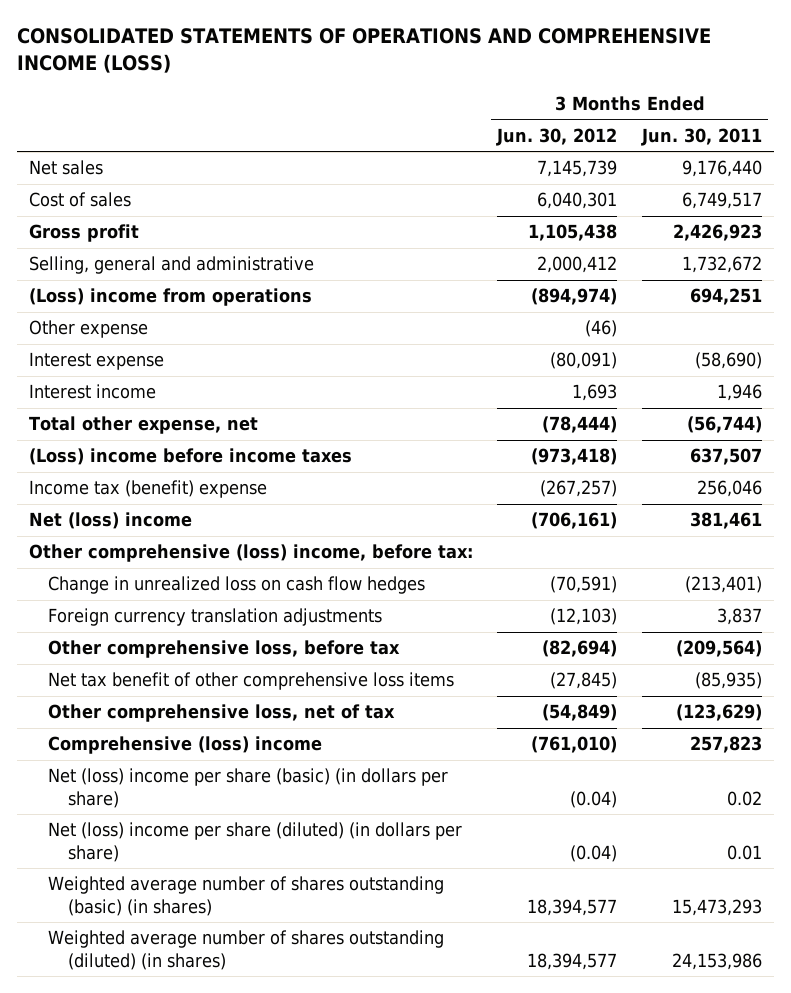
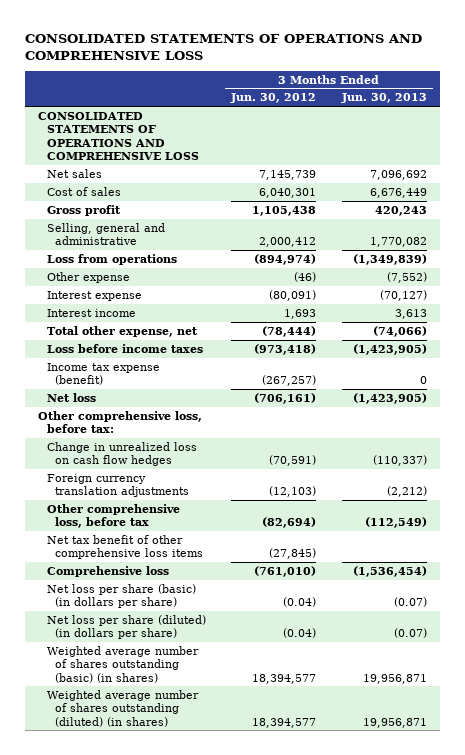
- CONSOLIDATED STATEMENTS OF OPERATIONS AND COMPREHENSIVE INCOME (LOSS)
+ CONSOLIDATED STATEMENTS OF OPERATIONS AND COMPREHENSIVE LOSS
- | 3 Months Ended Jun. 30, 2012 | 3 Months Ended Jun. 30, 2011
+ | 3 Months Ended Jun. 30, 2012 | 3 Months Ended Jun. 30, 2013
+ CONSOLIDATED STATEMENTS OF OPERATIONS AND COMPREHENSIVE LOSS
- (Loss) income from operations | (894,974) | 694,251
+ Loss from operations | (894,974) | (1,349,839)
- (Loss) income before income taxes | (973,418) | 637,507
- Income tax (benefit) expense | (267,257) | 256,046
- Net (loss) income | (706,161) | 381,461
- Other comprehensive (loss) income, before tax:
+ Loss before income taxes | (973,418) | (1,423,905)
+ Income tax expense (benefit) | (267,257) | 0
+ Net loss | (706,161) | (1,423,905)
+ Other comprehensive loss, before tax:
- Other comprehensive loss, net of tax | (54,849) | (123,629)
- Comprehensive (loss) income | (761,010) | 257,823
- Net (loss) income per share (basic) (in dollars per share) | (0.04) | 0.02
- Net (loss) income per share (diluted) (in dollars per share) | (0.04) | 0.01
+ Comprehensive loss | (761,010) | (1,536,454)
+ Net loss per share (basic) (in dollars per share) | (0.04) | (0.07)
+ Net loss per share (diluted) (in dollars per share) | (0.04) | (0.07)

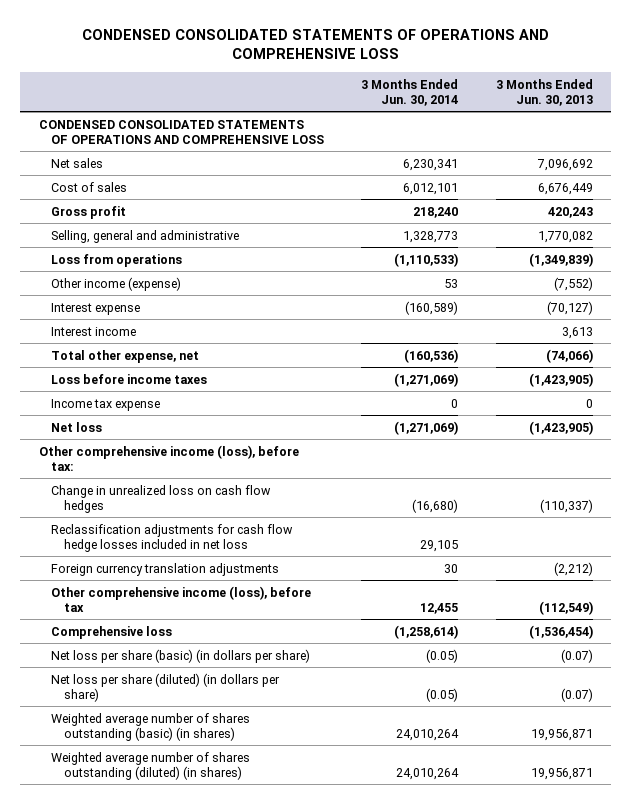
- CONSOLIDATED STATEMENTS OF OPERATIONS AND COMPREHENSIVE LOSS
+ CONDENSED CONSOLIDATED STATEMENTS OF OPERATIONS AND COMPREHENSIVE LOSS
- | 3 Months Ended Jun. 30, 2012 | 3 Months Ended Jun. 30, 2013
+ | 3 Months Ended Jun. 30, 2014 | 3 Months Ended Jun. 30, 2013
- CONSOLIDATED STATEMENTS OF OPERATIONS AND COMPREHENSIVE LOSS
+ CONDENSED CONSOLIDATED STATEMENTS OF OPERATIONS AND COMPREHENSIVE LOSS
- Other expense | (46) | (7,552)
+ Other income (expense) | 53 | (7,552)
- Income tax expense (benefit) | (267,257) | 0
+ Income tax expense | 0 | 0
- Other comprehensive loss, before tax:
+ Other comprehensive income (loss), before tax:
+ Reclassification adjustments for cash flow hedge losses included in net loss | 29,105 |
- Other comprehensive loss, before tax | (82,694) | (112,549)
- Net tax benefit of other comprehensive loss items | (27,845) |
+ Other comprehensive income (loss), before tax | 12,455 | (112,549)

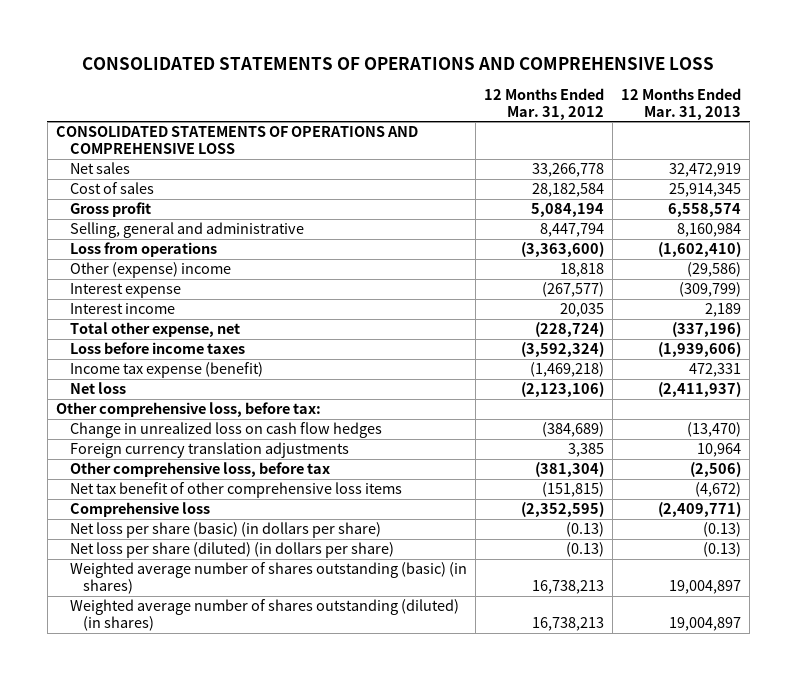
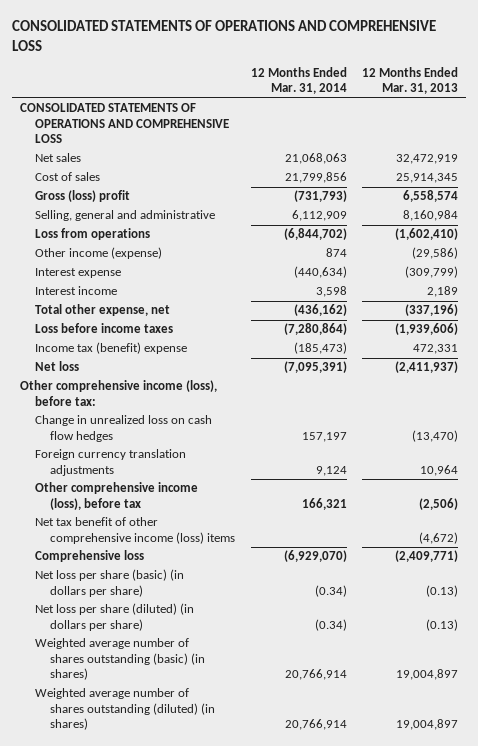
- | 12 Months Ended Mar. 31, 2012 | 12 Months Ended Mar. 31, 2013
+ | 12 Months Ended Mar. 31, 2014 | 12 Months Ended Mar. 31, 2013
- Gross profit | 5,084,194 | 6,558,574
+ Gross (loss) profit | (731,793) | 6,558,574
- Other (expense) income | 18,818 | (29,586)
+ Other income (expense) | 874 | (29,586)
- Income tax expense (benefit) | (1,469,218) | 472,331
+ Income tax (benefit) expense | (185,473) | 472,331
- Other comprehensive loss, before tax:
+ Other comprehensive income (loss), before tax:
- Other comprehensive loss, before tax | (381,304) | (2,506)
- Net tax benefit of other comprehensive loss items | (151,815) | (4,672)
+ Other comprehensive income (loss), before tax | 166,321 | (2,506)
+ Net tax benefit of other comprehensive income (loss) items | | (4,672)

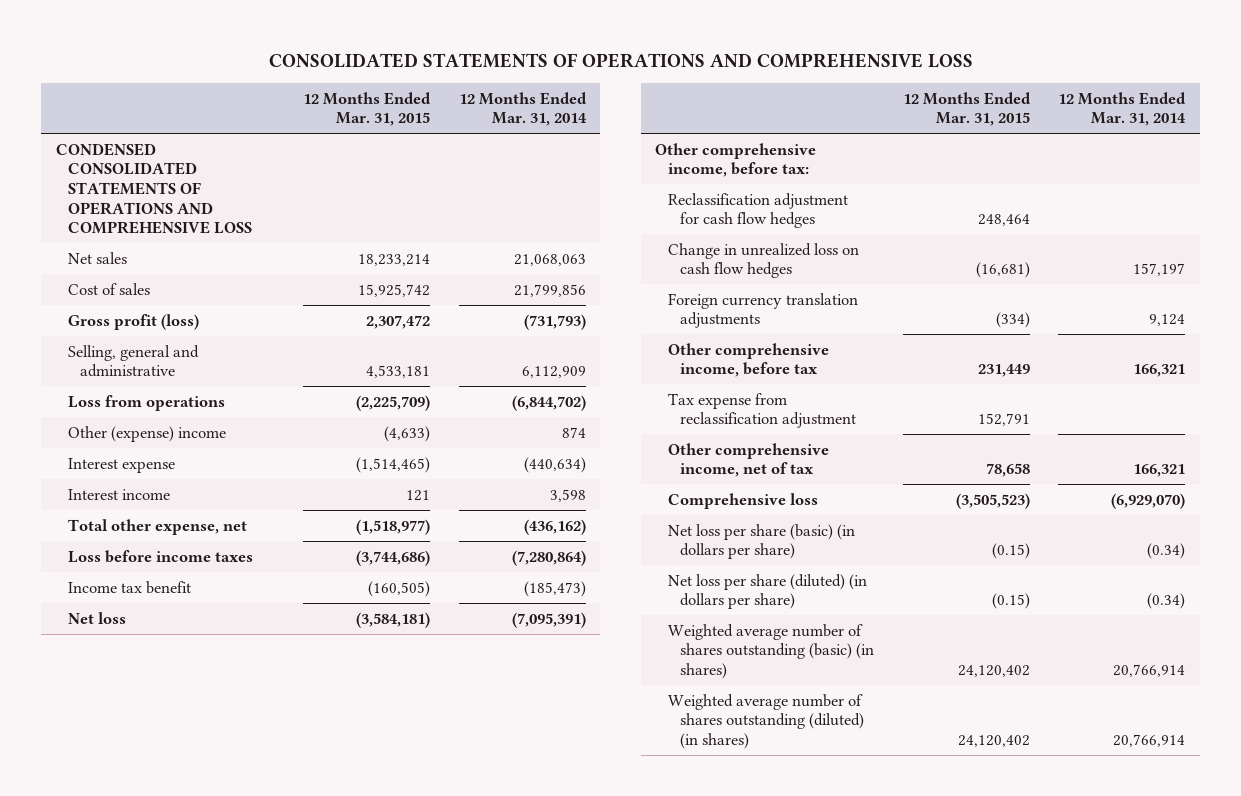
- | 12 Months Ended Mar. 31, 2014 | 12 Months Ended Mar. 31, 2013
+ | 12 Months Ended Mar. 31, 2015 | 12 Months Ended Mar. 31, 2014
- CONSOLIDATED STATEMENTS OF OPERATIONS AND COMPREHENSIVE LOSS
+ CONDENSED CONSOLIDATED STATEMENTS OF OPERATIONS AND COMPREHENSIVE LOSS
- Gross (loss) profit | (731,793) | 6,558,574
+ Gross profit (loss) | 2,307,472 | (731,793)
- Other income (expense) | 874 | (29,586)
+ Other (expense) income | (4,633) | 874
- Income tax (benefit) expense | (185,473) | 472,331
+ Income tax benefit | (160,505) | (185,473)
- Other comprehensive income (loss), before tax:
+ Other comprehensive income, before tax:
+ Reclassification adjustment for cash flow hedges | 248,464 |
- Other comprehensive income (loss), before tax | 166,321 | (2,506)
- Net tax benefit of other comprehensive income (loss) items | | (4,672)
+ Other comprehensive income, before tax | 231,449 | 166,321
+ Tax expense from reclassification adjustment | 152,791 |
+ Other comprehensive income, net of tax | 78,658 | 166,321

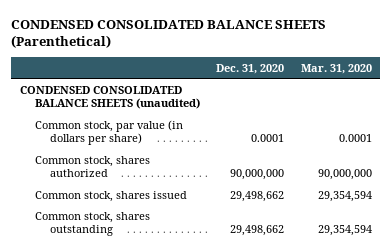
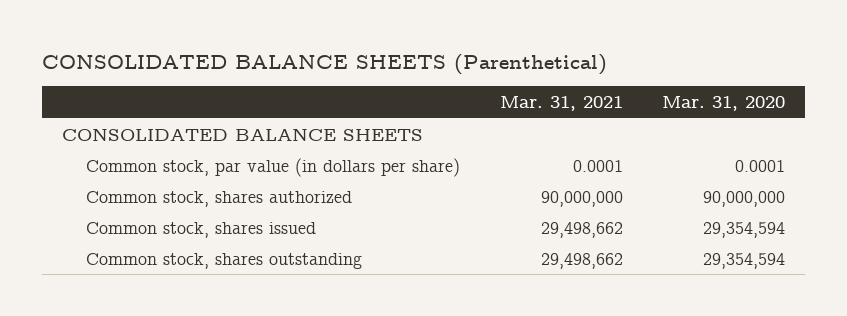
- CONDENSED CONSOLIDATED BALANCE SHEETS (Parenthetical)
+ CONSOLIDATED BALANCE SHEETS (Parenthetical)
- | Dec. 31, 2020 | Mar. 31, 2020
+ | Mar. 31, 2021 | Mar. 31, 2020
- CONDENSED CONSOLIDATED BALANCE SHEETS (unaudited)
+ CONSOLIDATED BALANCE SHEETS

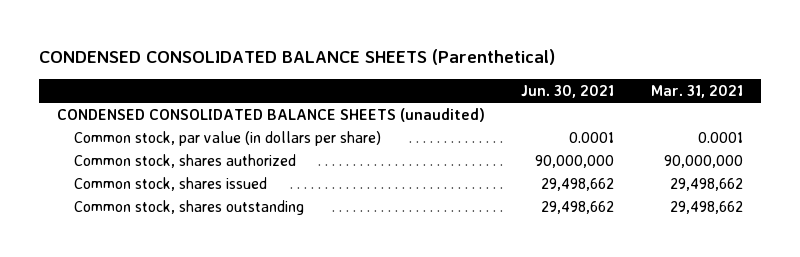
- CONSOLIDATED BALANCE SHEETS (Parenthetical)
+ CONDENSED CONSOLIDATED BALANCE SHEETS (Parenthetical)
- | Mar. 31, 2021 | Mar. 31, 2020
+ | Jun. 30, 2021 | Mar. 31, 2021
- CONSOLIDATED BALANCE SHEETS
+ CONDENSED CONSOLIDATED BALANCE SHEETS (unaudited)

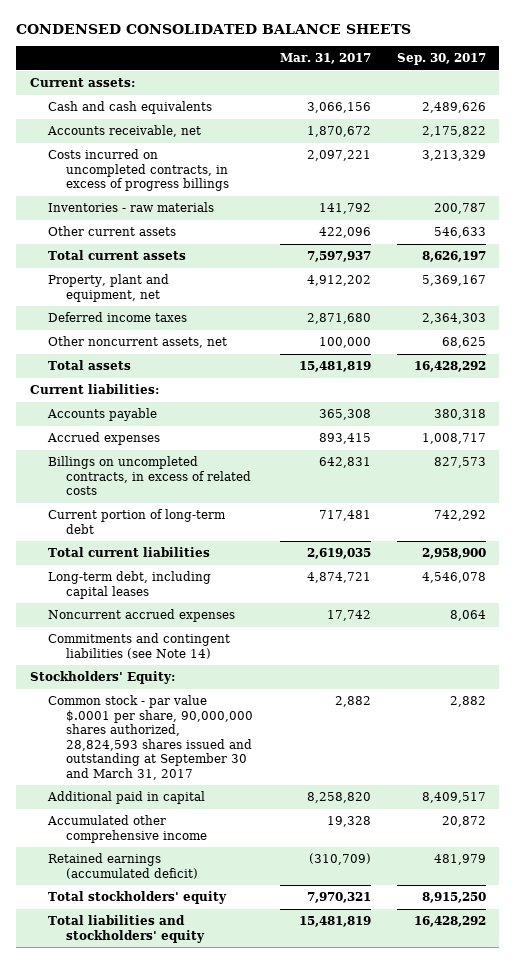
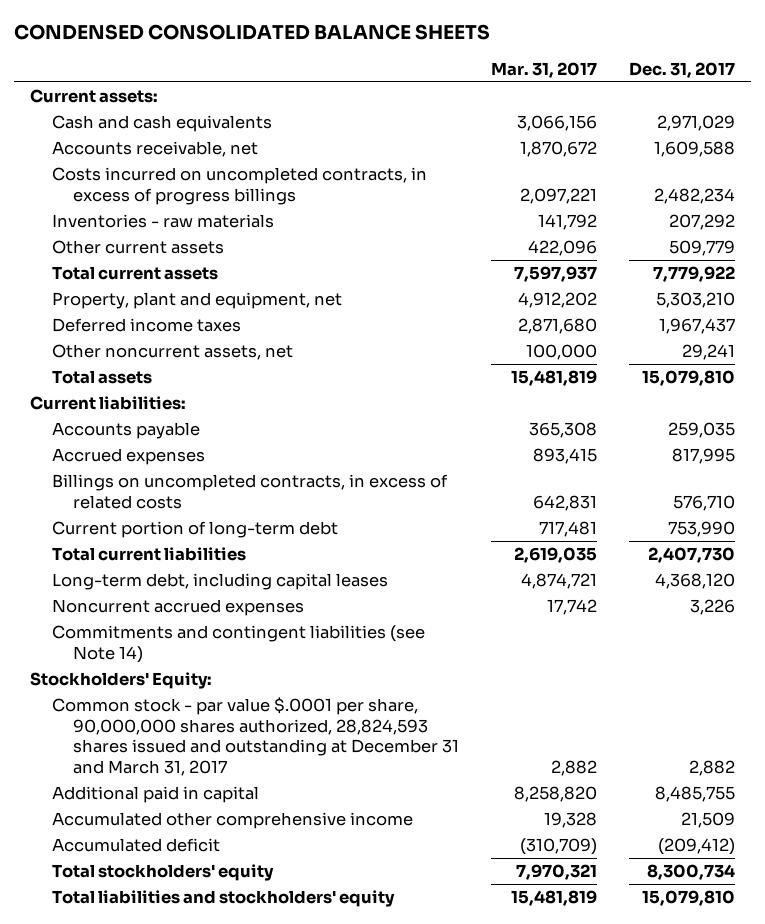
- | Mar. 31, 2017 | Sep. 30, 2017
+ | Mar. 31, 2017 | Dec. 31, 2017
- Common stock - par value $.0001 per share, 90,000,000 shares authorized, 28,824,593 shares issued and outstanding at September 30 and March 31, 2017 | 2,882 | 2,882
+ Common stock - par value $.0001 per share, 90,000,000 shares authorized, 28,824,593 shares issued and outstanding at December 31 and March 31, 2017 | 2,882 | 2,882
- Retained earnings (accumulated deficit) | (310,709) | 481,979
+ Accumulated deficit | (310,709) | (209,412)

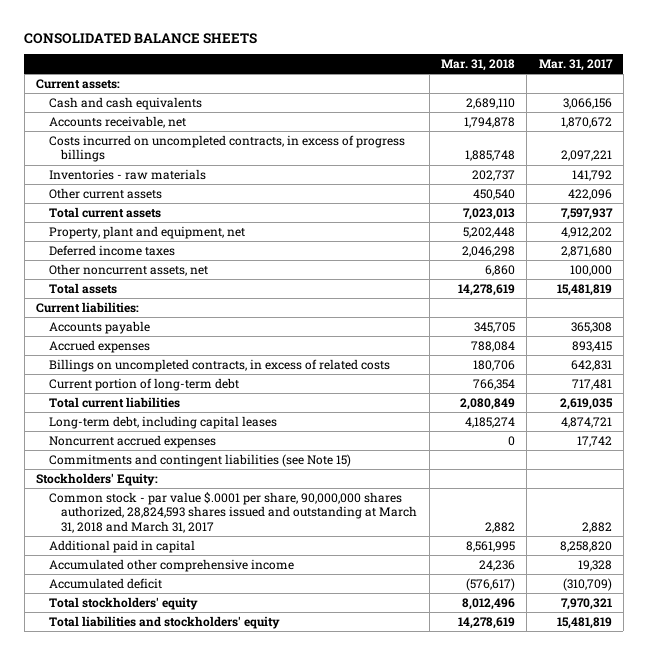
- CONDENSED CONSOLIDATED BALANCE SHEETS
+ CONSOLIDATED BALANCE SHEETS
- | Mar. 31, 2017 | Dec. 31, 2017
+ | Mar. 31, 2018 | Mar. 31, 2017
- Commitments and contingent liabilities (see Note 14)
+ Commitments and contingent liabilities (see Note 15)
- Common stock - par value $.0001 per share, 90,000,000 shares authorized, 28,824,593 shares issued and outstanding at December 31 and March 31, 2017 | 2,882 | 2,882
+ Common stock - par value $.0001 per share, 90,000,000 shares authorized, 28,824,593 shares issued and outstanding at March 31, 2018 and March 31, 2017 | 2,882 | 2,882

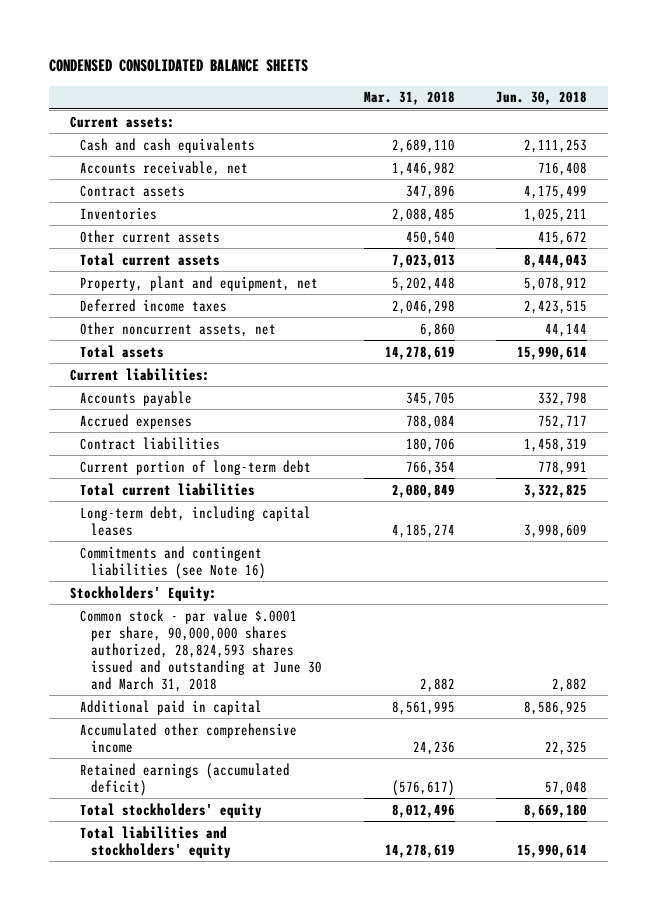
- CONSOLIDATED BALANCE SHEETS
+ CONDENSED CONSOLIDATED BALANCE SHEETS
- | Mar. 31, 2018 | Mar. 31, 2017
+ | Mar. 31, 2018 | Jun. 30, 2018
- Accounts receivable, net | 1,794,878 | 1,870,672
- Costs incurred on uncompleted contracts, in excess of progress billings | 1,885,748 | 2,097,221
- Inventories - raw materials | 202,737 | 141,792
+ Accounts receivable, net | 1,446,982 | 716,408
+ Contract assets | 347,896 | 4,175,499
+ Inventories | 2,088,485 | 1,025,211
- Billings on uncompleted contracts, in excess of related costs | 180,706 | 642,831
+ Contract liabilities | 180,706 | 1,458,319
- Noncurrent accrued expenses | 0 | 17,742
- Commitments and contingent liabilities (see Note 15)
+ Commitments and contingent liabilities (see Note 16)
- Common stock - par value $.0001 per share, 90,000,000 shares authorized, 28,824,593 shares issued and outstanding at March 31, 2018 and March 31, 2017 | 2,882 | 2,882
+ Common stock - par value $.0001 per share, 90,000,000 shares authorized, 28,824,593 shares issued and outstanding at June 30 and March 31, 2018 | 2,882 | 2,882
- Accumulated deficit | (576,617) | (310,709)
+ Retained earnings (accumulated deficit) | (576,617) | 57,048

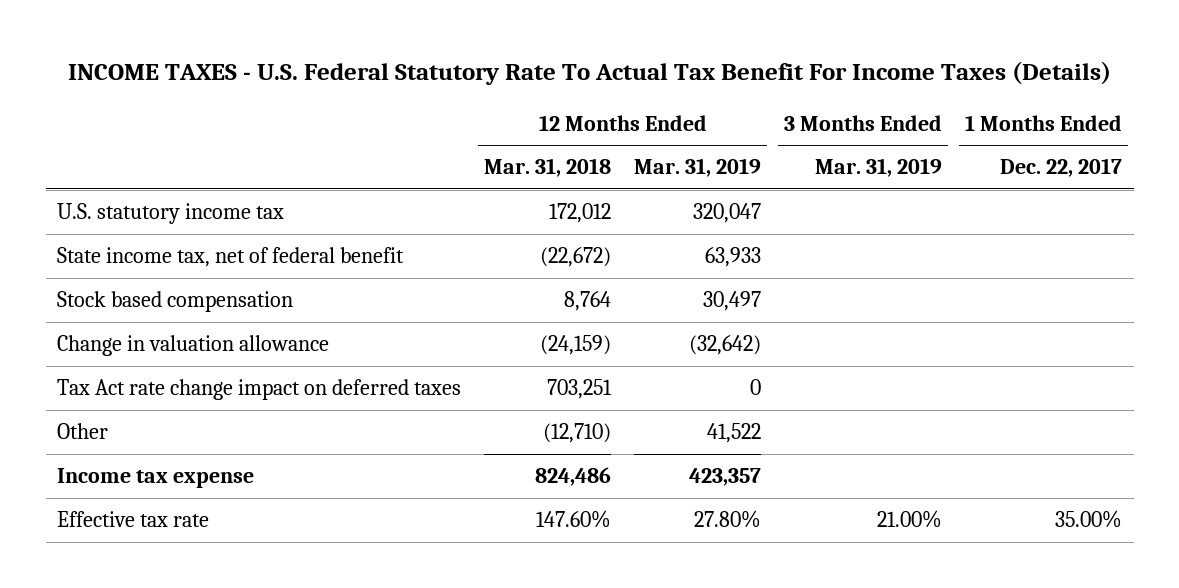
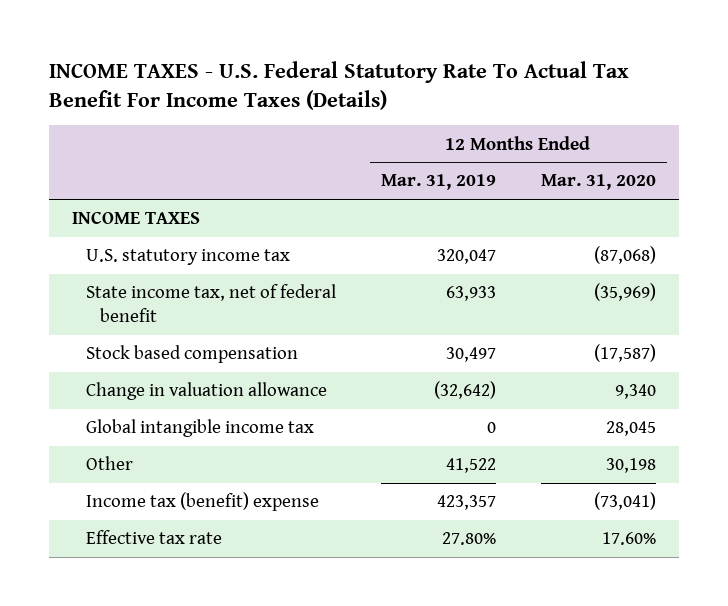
- | 12 Months Ended Mar. 31, 2018 | 12 Months Ended Mar. 31, 2019 | 3 Months Ended Mar. 31, 2019 | 1 Months Ended Dec. 22, 2017
+ | 12 Months Ended Mar. 31, 2019 | 12 Months Ended Mar. 31, 2020
+ INCOME TAXES
- Tax Act rate change impact on deferred taxes | 703,251 | 0 | |
+ Global intangible income tax | 0 | 28,045
- Income tax expense | 824,486 | 423,357 | |
+ Income tax (benefit) expense | 423,357 | (73,041)

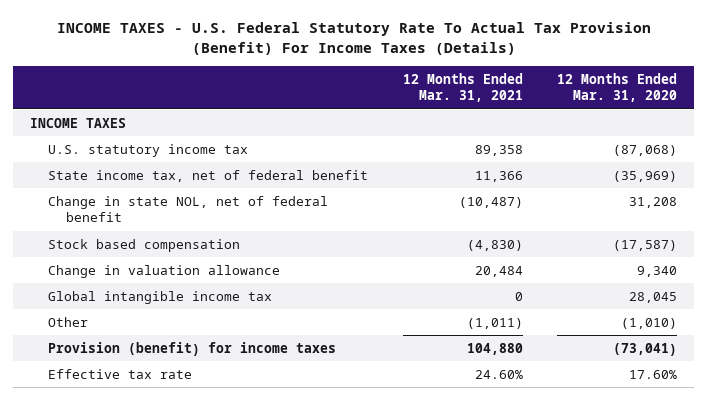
- INCOME TAXES - U.S. Federal Statutory Rate To Actual Tax Benefit For Income Taxes (Details)
+ INCOME TAXES - U.S. Federal Statutory Rate To Actual Tax Provision (Benefit) For Income Taxes (Details)
- | 12 Months Ended Mar. 31, 2019 | 12 Months Ended Mar. 31, 2020
+ | 12 Months Ended Mar. 31, 2021 | 12 Months Ended Mar. 31, 2020
+ Change in state NOL, net of federal benefit | (10,487) | 31,208
- Other | 41,522 | 30,198
- Income tax (benefit) expense | 423,357 | (73,041)
+ Other | (1,011) | (1,010)
+ Provision (benefit) for income taxes | 104,880 | (73,041)

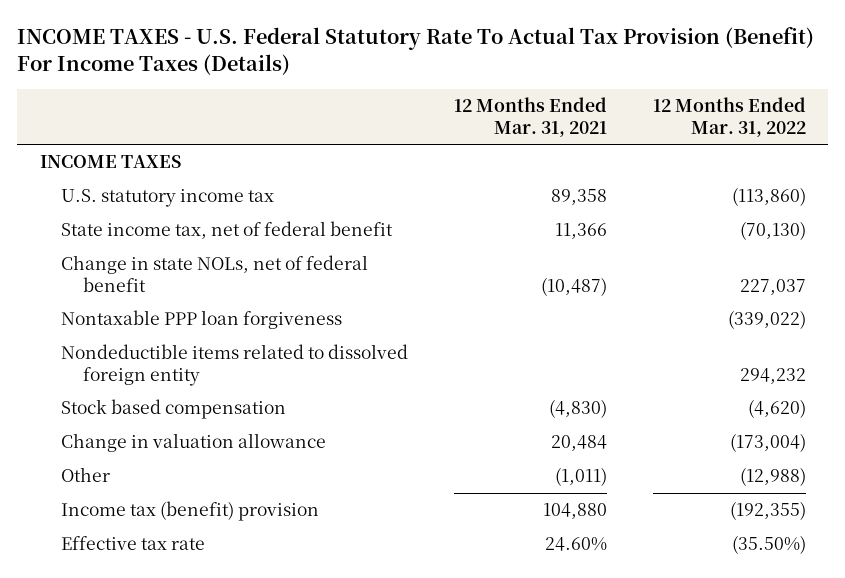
- | 12 Months Ended Mar. 31, 2021 | 12 Months Ended Mar. 31, 2020
+ | 12 Months Ended Mar. 31, 2021 | 12 Months Ended Mar. 31, 2022
- Change in state NOL, net of federal benefit | (10,487) | 31,208
+ Change in state NOLs, net of federal benefit | (10,487) | 227,037
+ Nontaxable PPP loan forgiveness | | (339,022)
+ Nondeductible items related to dissolved foreign entity | | 294,232
- Global intangible income tax | 0 | 28,045
- Provision (benefit) for income taxes | 104,880 | (73,041)
+ Income tax (benefit) provision | 104,880 | (192,355)

